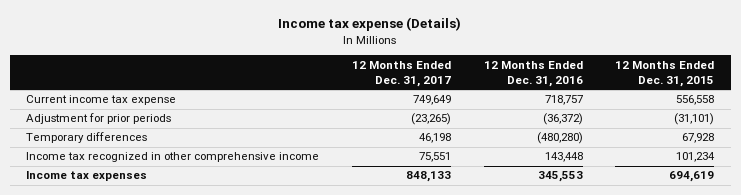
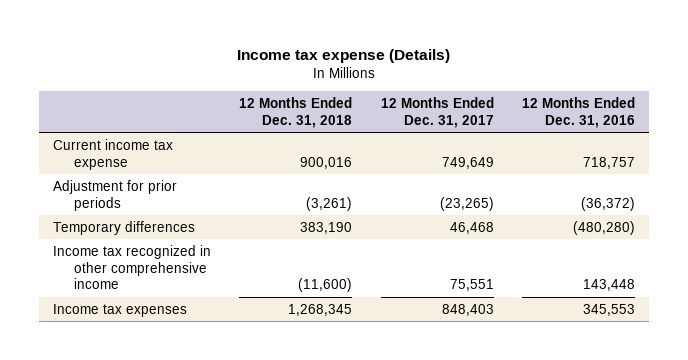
- | 12 Months Ended Dec. 31, 2017 | 12 Months Ended Dec. 31, 2016 | 12 Months Ended Dec. 31, 2015
+ | 12 Months Ended Dec. 31, 2018 | 12 Months Ended Dec. 31, 2017 | 12 Months Ended Dec. 31, 2016
- Temporary differences | 46,198 | (480,280) | 67,928
+ Temporary differences | 383,190 | 46,468 | (480,280)
- Income tax expenses | 848,133 | 345,553 | 694,619
+ Income tax expenses | 1,268,345 | 848,403 | 345,553

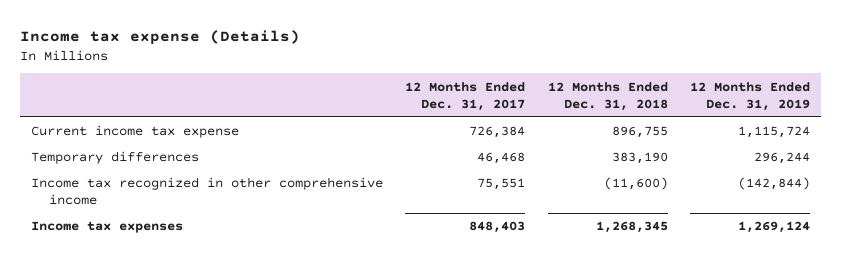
- | 12 Months Ended Dec. 31, 2018 | 12 Months Ended Dec. 31, 2017 | 12 Months Ended Dec. 31, 2016
+ | 12 Months Ended Dec. 31, 2017 | 12 Months Ended Dec. 31, 2018 | 12 Months Ended Dec. 31, 2019
- Current income tax expense | 900,016 | 749,649 | 718,757
- Adjustment for prior periods | (3,261) | (23,265) | (36,372)
+ Current income tax expense | 726,384 | 896,755 | 1,115,724

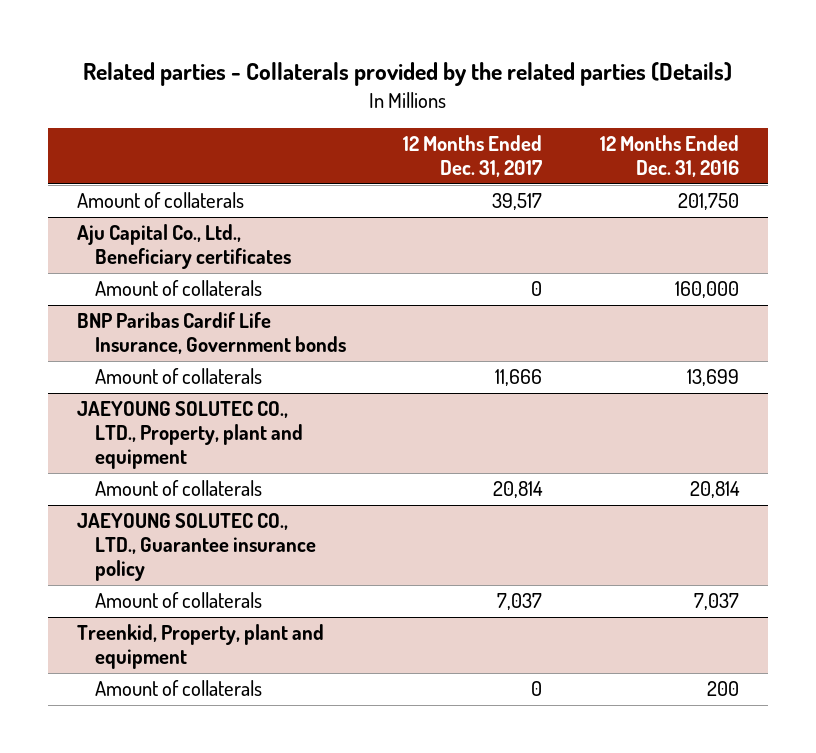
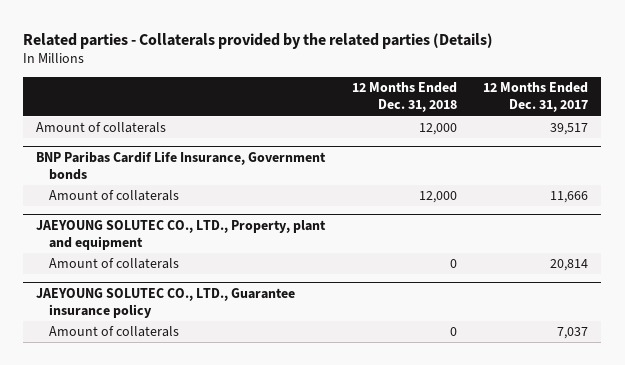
- | 12 Months Ended Dec. 31, 2017 | 12 Months Ended Dec. 31, 2016
+ | 12 Months Ended Dec. 31, 2018 | 12 Months Ended Dec. 31, 2017
- Aju Capital Co., Ltd., Beneficiary certificates
- Amount of collaterals | 0 | 160,000
- Treenkid, Property, plant and equipment
- Amount of collaterals | 0 | 200

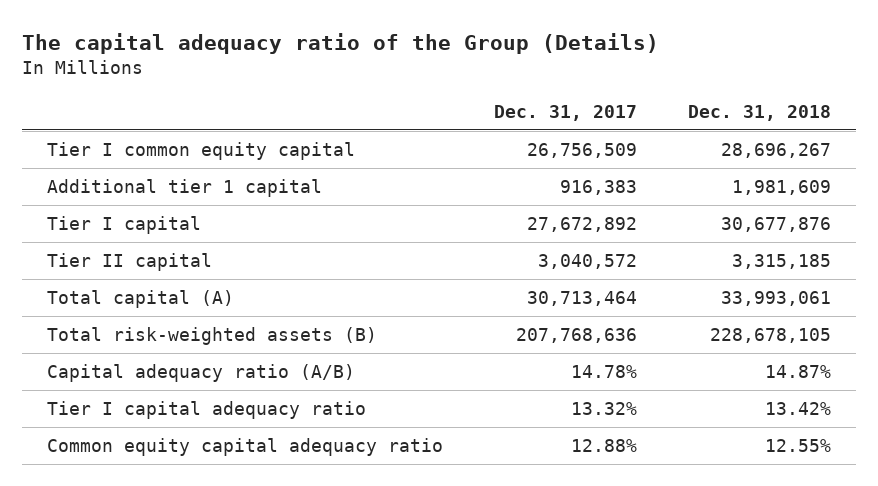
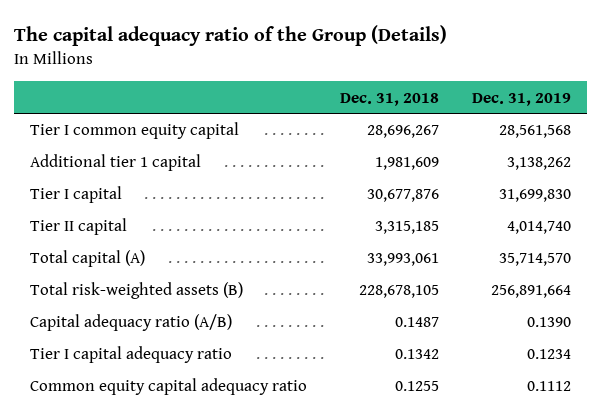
- | Dec. 31, 2017 | Dec. 31, 2018
+ | Dec. 31, 2018 | Dec. 31, 2019
- Capital adequacy ratio (A/B) | 14.78% | 14.87%
- Tier I capital adequacy ratio | 13.32% | 13.42%
- Common equity capital adequacy ratio | 12.88% | 12.55%
+ Capital adequacy ratio (A/B) | 0.1487 | 0.1390
+ Tier I capital adequacy ratio | 0.1342 | 0.1234
+ Common equity capital adequacy ratio | 0.1255 | 0.1112

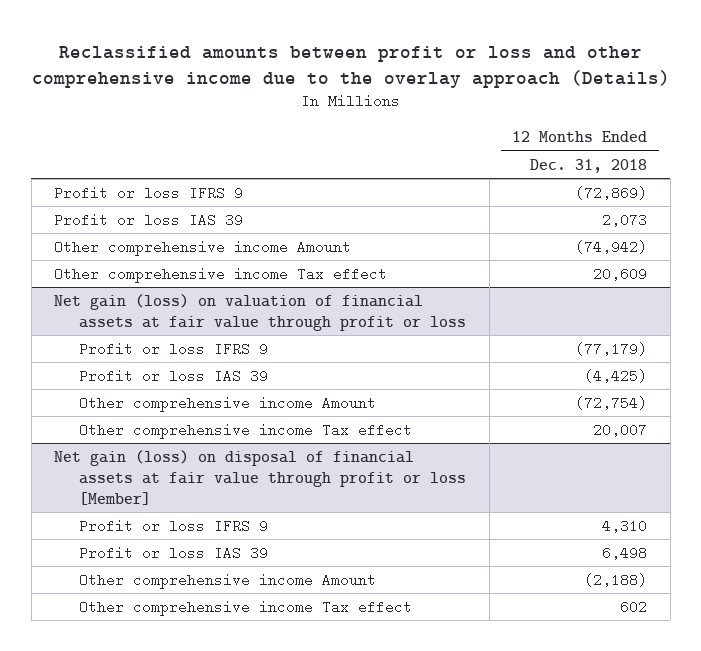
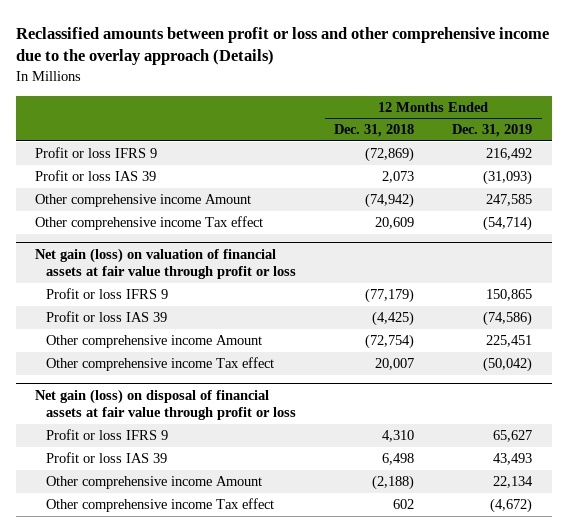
- | 12 Months Ended Dec. 31, 2018
+ | 12 Months Ended Dec. 31, 2018 | 12 Months Ended Dec. 31, 2019
- Net gain (loss) on disposal of financial assets at fair value through profit or loss [Member]
+ Net gain (loss) on disposal of financial assets at fair value through profit or loss

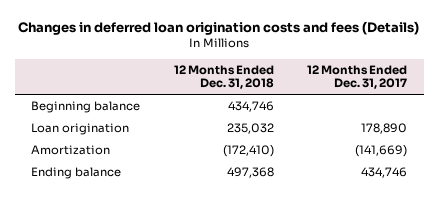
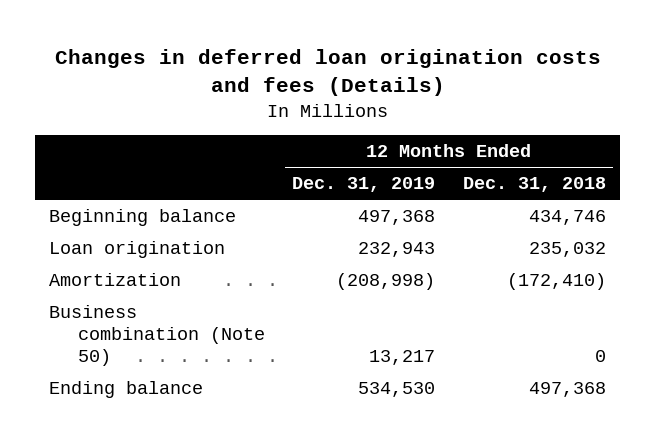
- | 12 Months Ended Dec. 31, 2018 | 12 Months Ended Dec. 31, 2017
+ | 12 Months Ended Dec. 31, 2019 | 12 Months Ended Dec. 31, 2018
+ Business combination (Note 50) | 13,217 | 0

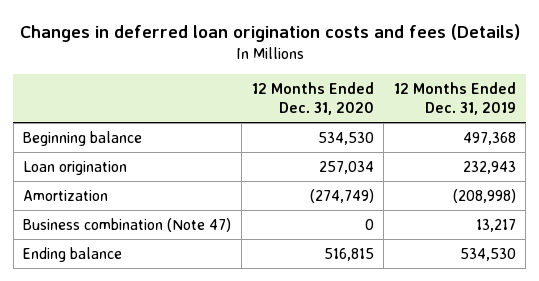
- | 12 Months Ended Dec. 31, 2019 | 12 Months Ended Dec. 31, 2018
+ | 12 Months Ended Dec. 31, 2020 | 12 Months Ended Dec. 31, 2019
- Business combination (Note 50) | 13,217 | 0
+ Business combination (Note 47) | 0 | 13,217

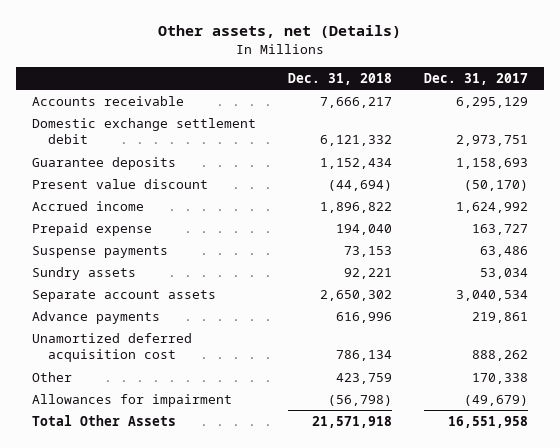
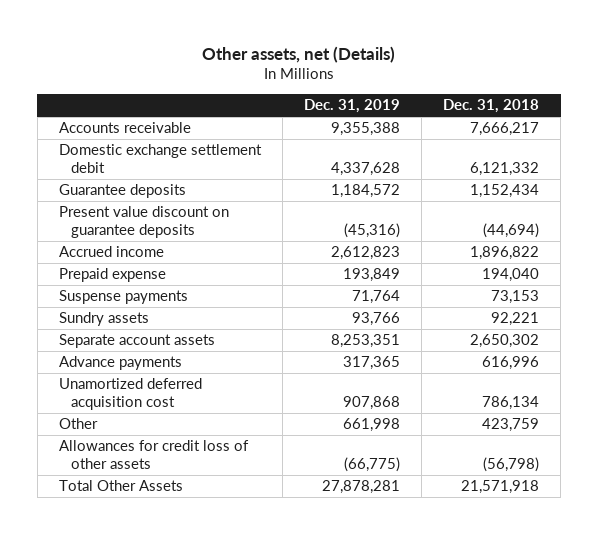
- | Dec. 31, 2018 | Dec. 31, 2017
+ | Dec. 31, 2019 | Dec. 31, 2018
- Present value discount | (44,694) | (50,170)
+ Present value discount on guarantee deposits | (45,316) | (44,694)
- Allowances for impairment | (56,798) | (49,679)
+ Allowances for credit loss of other assets | (66,775) | (56,798)

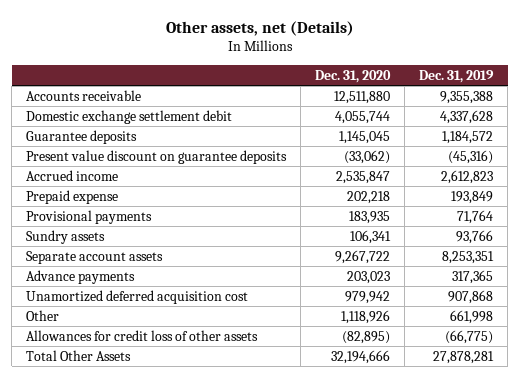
- | Dec. 31, 2019 | Dec. 31, 2018
+ | Dec. 31, 2020 | Dec. 31, 2019
- Suspense payments | 71,764 | 73,153
+ Provisional payments | 183,935 | 71,764

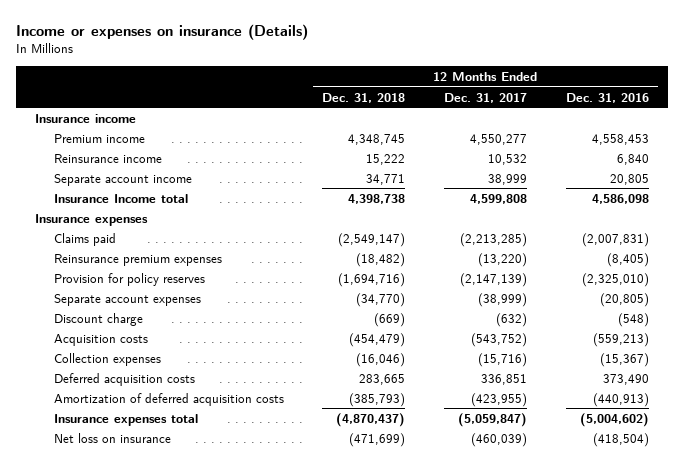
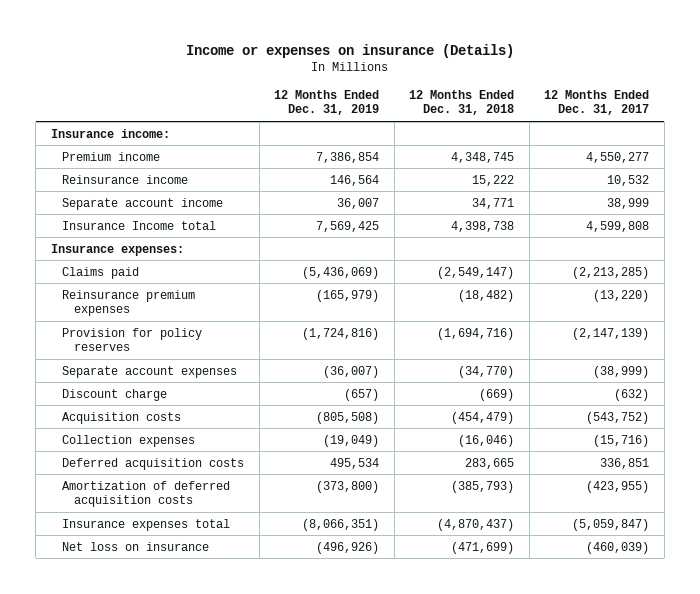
- | 12 Months Ended Dec. 31, 2018 | 12 Months Ended Dec. 31, 2017 | 12 Months Ended Dec. 31, 2016
+ | 12 Months Ended Dec. 31, 2019 | 12 Months Ended Dec. 31, 2018 | 12 Months Ended Dec. 31, 2017
- Insurance income
+ Insurance income:
- Insurance expenses
+ Insurance expenses:

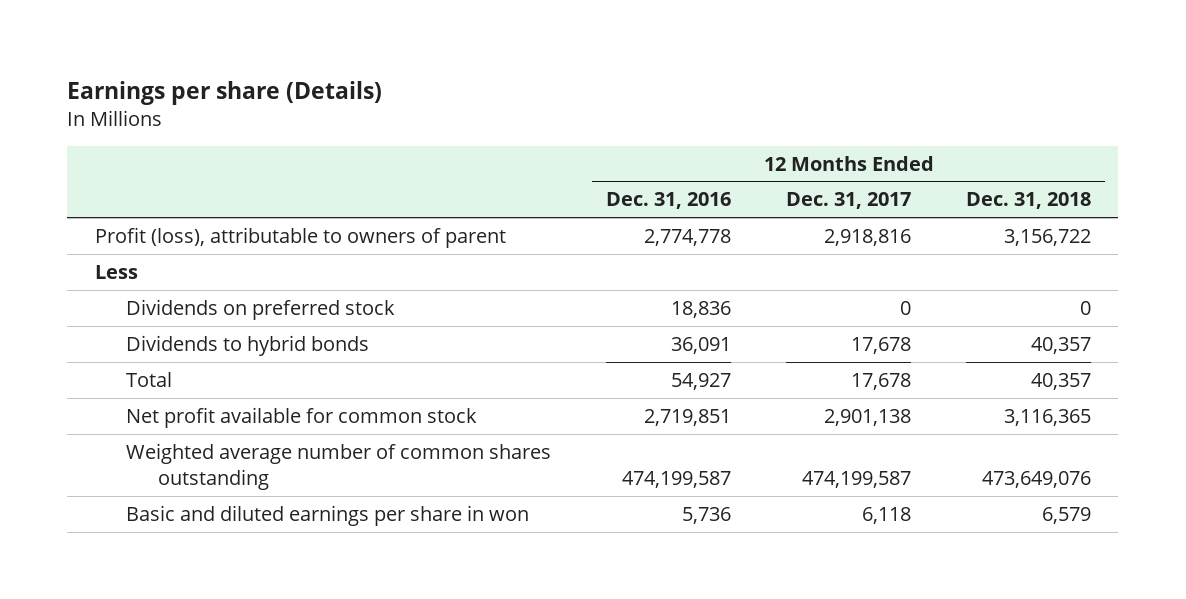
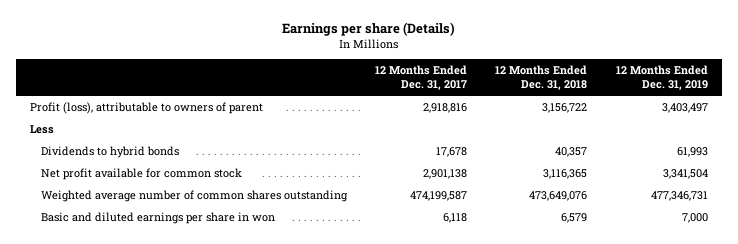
- | 12 Months Ended Dec. 31, 2016 | 12 Months Ended Dec. 31, 2017 | 12 Months Ended Dec. 31, 2018
+ | 12 Months Ended Dec. 31, 2017 | 12 Months Ended Dec. 31, 2018 | 12 Months Ended Dec. 31, 2019
- Dividends on preferred stock | 18,836 | 0 | 0
- Total | 54,927 | 17,678 | 40,357

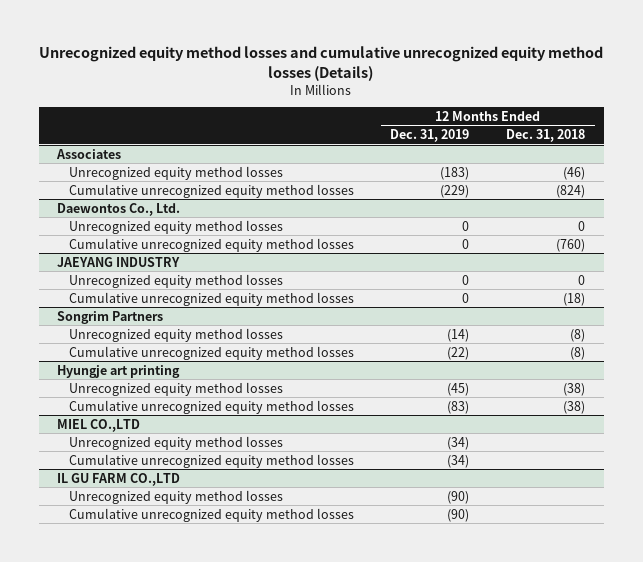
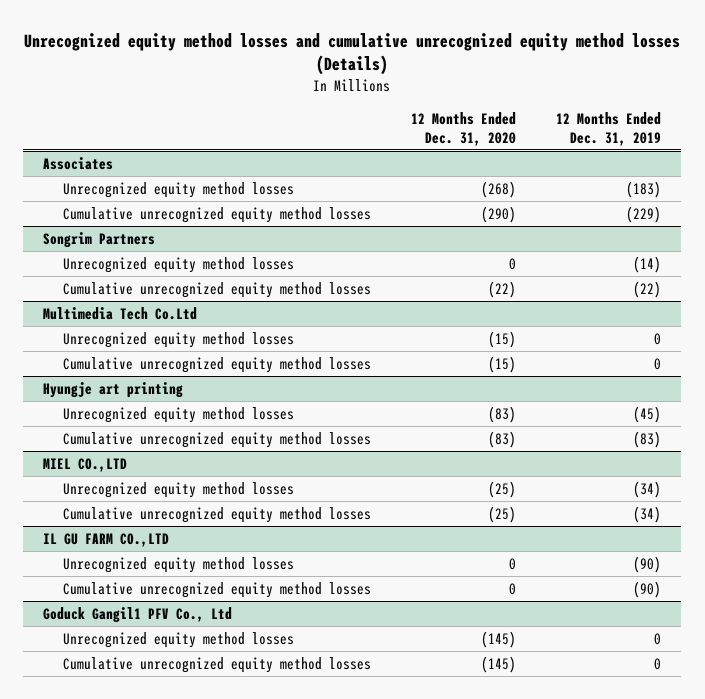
- | 12 Months Ended Dec. 31, 2019 | 12 Months Ended Dec. 31, 2018
+ | 12 Months Ended Dec. 31, 2020 | 12 Months Ended Dec. 31, 2019
- Daewontos Co., Ltd.
- Unrecognized equity method losses | 0 | 0
- Cumulative unrecognized equity method losses | 0 | (760)
- JAEYANG INDUSTRY
- Unrecognized equity method losses | 0 | 0
- Cumulative unrecognized equity method losses | 0 | (18)
+ Multimedia Tech Co.Ltd
+ Unrecognized equity method losses | (15) | 0
+ Cumulative unrecognized equity method losses | (15) | 0
+ Goduck Gangil1 PFV Co., Ltd
+ Unrecognized equity method losses | (145) | 0
+ Cumulative unrecognized equity method losses | (145) | 0

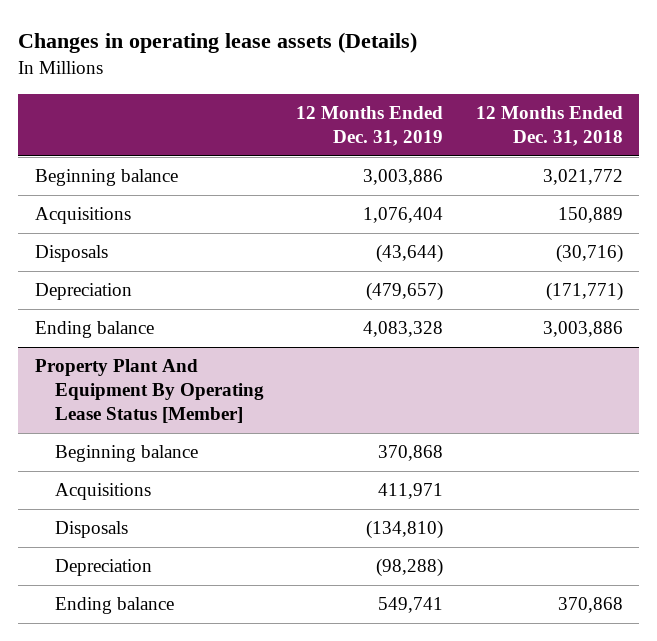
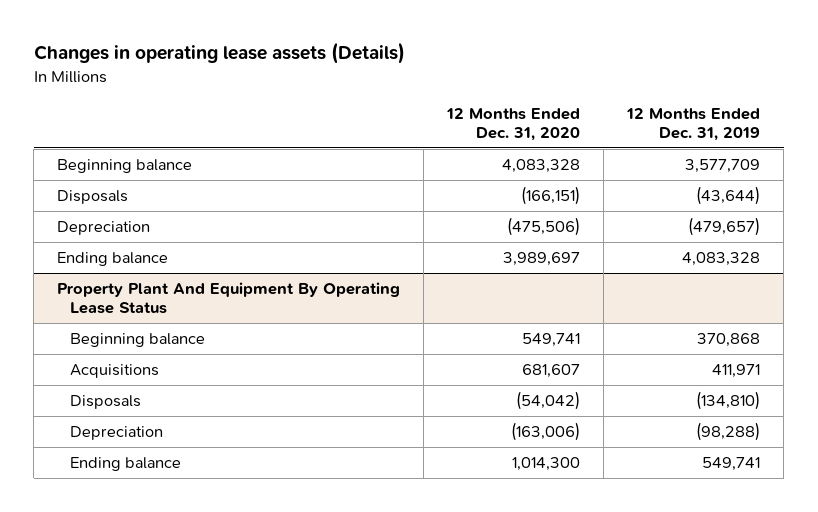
- | 12 Months Ended Dec. 31, 2019 | 12 Months Ended Dec. 31, 2018
+ | 12 Months Ended Dec. 31, 2020 | 12 Months Ended Dec. 31, 2019
- Beginning balance | 3,003,886 | 3,021,772
- Acquisitions | 1,076,404 | 150,889
+ Beginning balance | 4,083,328 | 3,577,709
- Property Plant And Equipment By Operating Lease Status [Member]
+ Property Plant And Equipment By Operating Lease Status

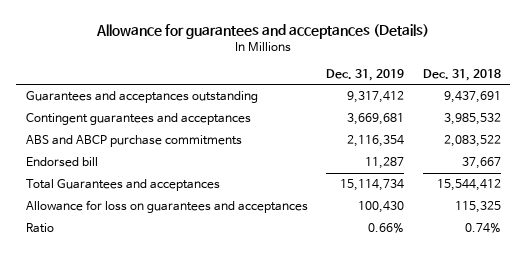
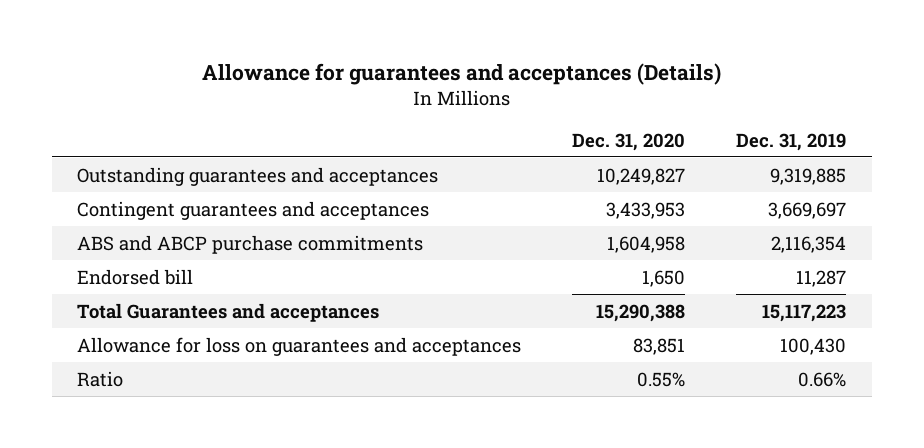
- | Dec. 31, 2019 | Dec. 31, 2018
+ | Dec. 31, 2020 | Dec. 31, 2019
- Guarantees and acceptances outstanding | 9,317,412 | 9,437,691
- Contingent guarantees and acceptances | 3,669,681 | 3,985,532
+ Outstanding guarantees and acceptances | 10,249,827 | 9,319,885
+ Contingent guarantees and acceptances | 3,433,953 | 3,669,697
- Total Guarantees and acceptances | 15,114,734 | 15,544,412
+ Total Guarantees and acceptances | 15,290,388 | 15,117,223

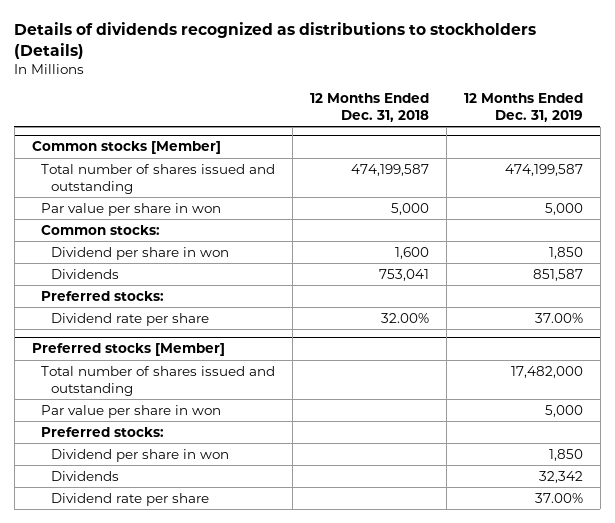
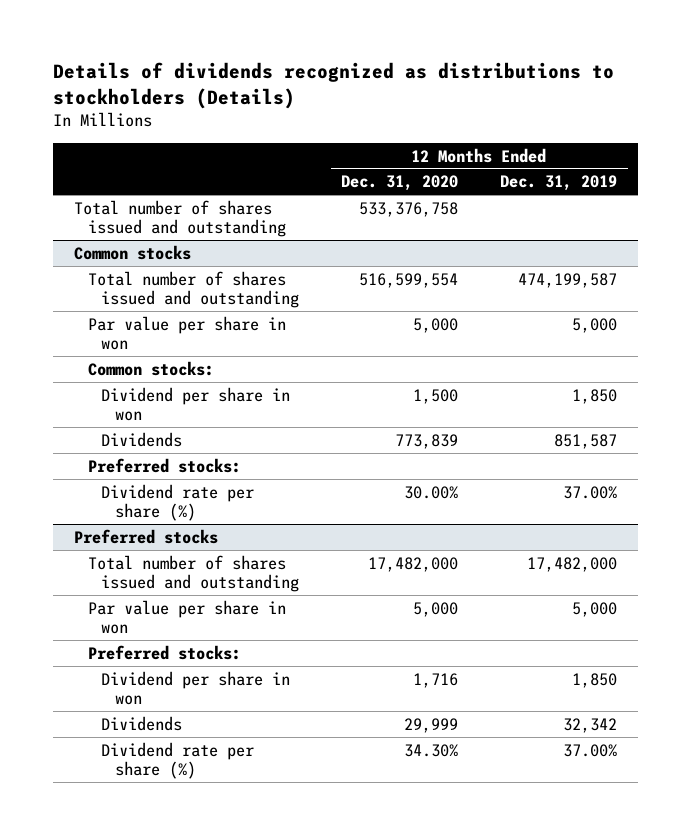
- | 12 Months Ended Dec. 31, 2018 | 12 Months Ended Dec. 31, 2019
+ | 12 Months Ended Dec. 31, 2020 | 12 Months Ended Dec. 31, 2019
- Common stocks [Member]
+ Total number of shares issued and outstanding | 533,376,758 |
+ Common stocks
- Dividend rate per share | 32.00% | 37.00%
- Preferred stocks [Member]
+ Dividend rate per share (%) | 30.00% | 37.00%
+ Preferred stocks
- Dividend rate per share | | 37.00%
+ Dividend rate per share (%) | 34.30% | 37.00%

